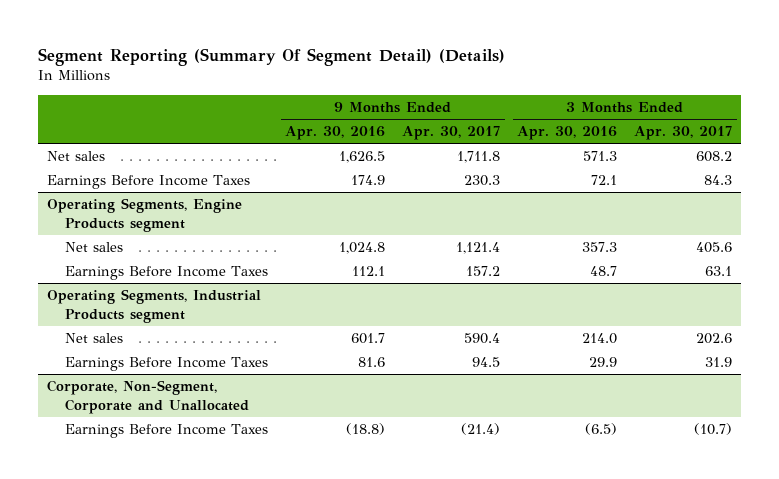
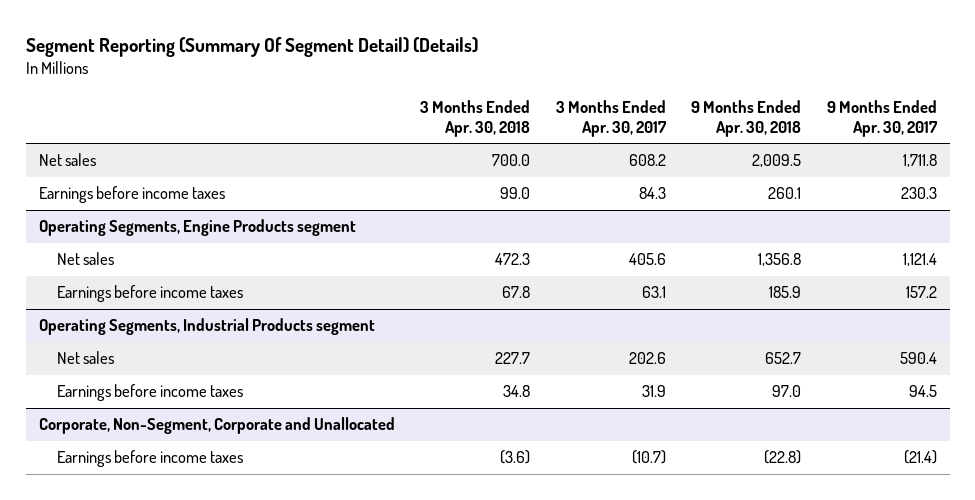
- | 9 Months Ended Apr. 30, 2016 | 9 Months Ended Apr. 30, 2017 | 3 Months Ended Apr. 30, 2016 | 3 Months Ended Apr. 30, 2017
+ | 3 Months Ended Apr. 30, 2018 | 3 Months Ended Apr. 30, 2017 | 9 Months Ended Apr. 30, 2018 | 9 Months Ended Apr. 30, 2017
- Earnings Before Income Taxes | 174.9 | 230.3 | 72.1 | 84.3
+ Earnings before income taxes | 99.0 | 84.3 | 260.1 | 230.3
@ Operating Segments, Engine Products segment
- Earnings Before Income Taxes | 112.1 | 157.2 | 48.7 | 63.1
+ Earnings before income taxes | 67.8 | 63.1 | 185.9 | 157.2
@ Operating Segments, Industrial Products segment
- Earnings Before Income Taxes | 81.6 | 94.5 | 29.9 | 31.9
+ Earnings before income taxes | 34.8 | 31.9 | 97.0 | 94.5
@ Corporate, Non-Segment, Corporate and Unallocated
- Earnings Before Income Taxes | (18.8) | (21.4) | (6.5) | (10.7)
+ Earnings before income taxes | (3.6) | (10.7) | (22.8) | (21.4)

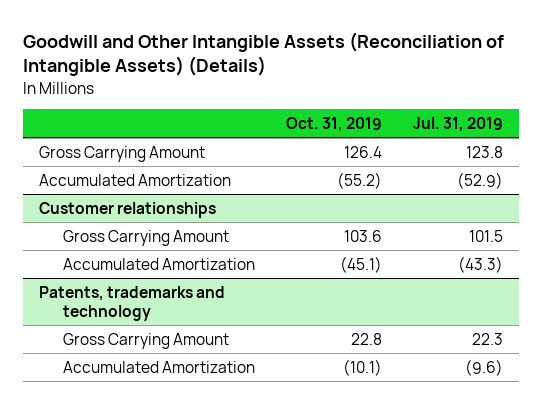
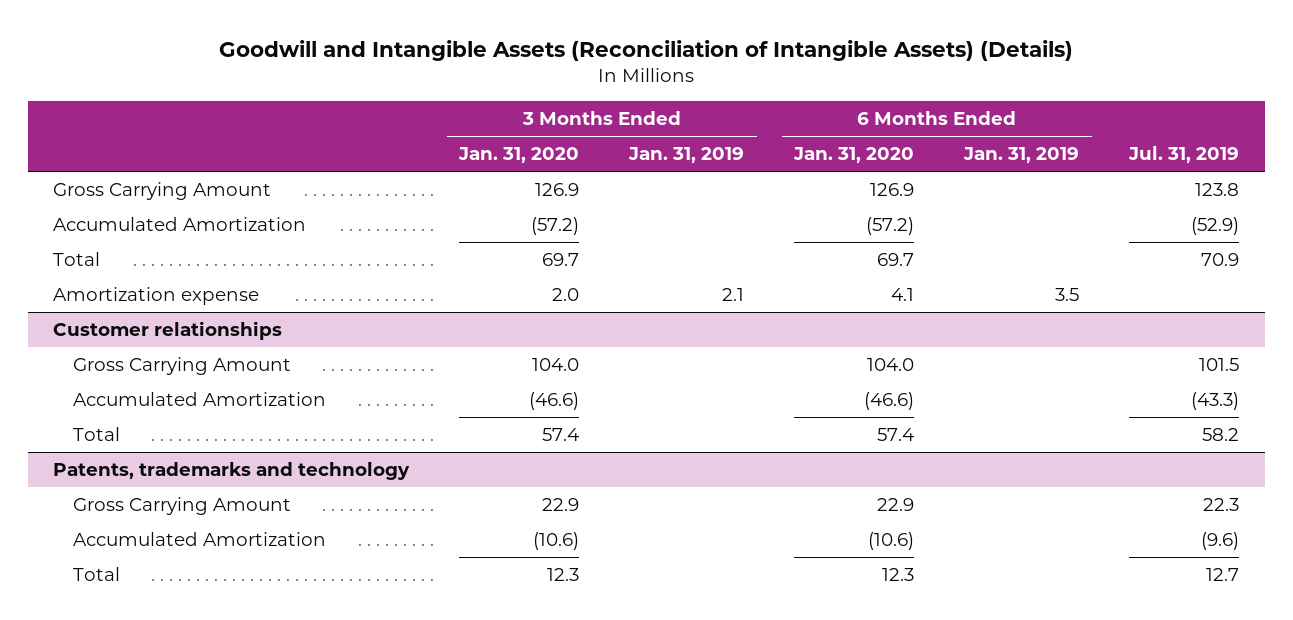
- Goodwill and Other Intangible Assets (Reconciliation of Intangible Assets) (Details)
+ Goodwill and Intangible Assets (Reconciliation of Intangible Assets) (Details)
- | Oct. 31, 2019 | Jul. 31, 2019
+ | 3 Months Ended Jan. 31, 2020 | 3 Months Ended Jan. 31, 2019 | 6 Months Ended Jan. 31, 2020 | 6 Months Ended Jan. 31, 2019 | Jul. 31, 2019
+ Total | 69.7 | | 69.7 | | 70.9
+ Amortization expense | 2.0 | 2.1 | 4.1 | 3.5 |
@ Customer relationships
+ Total | 57.4 | | 57.4 | | 58.2
@ Patents, trademarks and technology
+ Total | 12.3 | | 12.3 | | 12.7

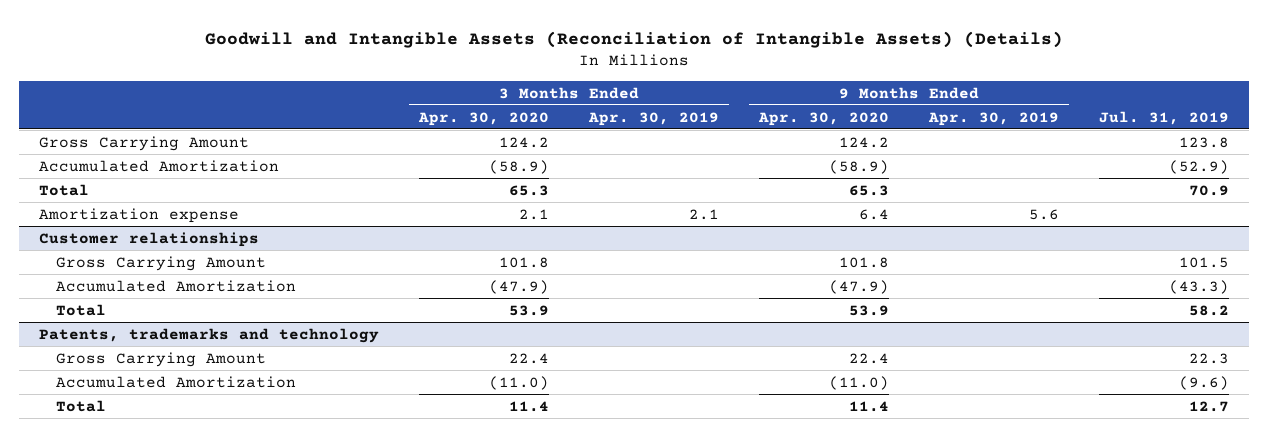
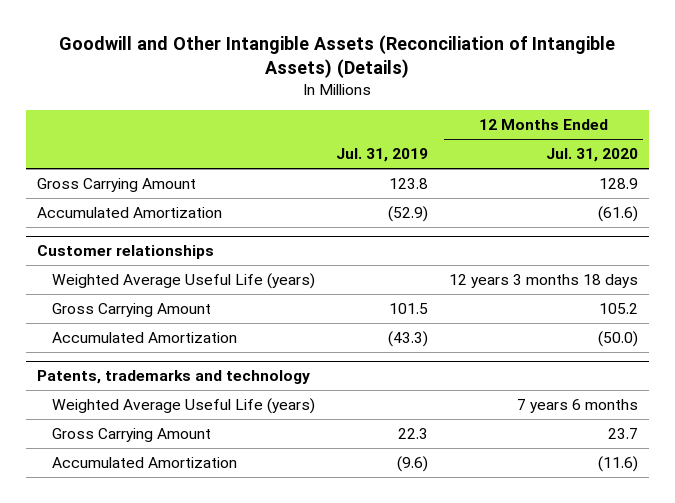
- Goodwill and Intangible Assets (Reconciliation of Intangible Assets) (Details)
+ Goodwill and Other Intangible Assets (Reconciliation of Intangible Assets) (Details)
- | 3 Months Ended Apr. 30, 2020 | 3 Months Ended Apr. 30, 2019 | 9 Months Ended Apr. 30, 2020 | 9 Months Ended Apr. 30, 2019 | Jul. 31, 2019
+ | Jul. 31, 2019 | 12 Months Ended Jul. 31, 2020
- Total | 65.3 | | 65.3 | | 70.9
- Amortization expense | 2.1 | 2.1 | 6.4 | 5.6 |
@ Customer relationships
+ Weighted Average Useful Life (years) | | 12 years 3 months 18 days
- Total | 53.9 | | 53.9 | | 58.2
@ Patents, trademarks and technology
+ Weighted Average Useful Life (years) | | 7 years 6 months
- Total | 11.4 | | 11.4 | | 12.7

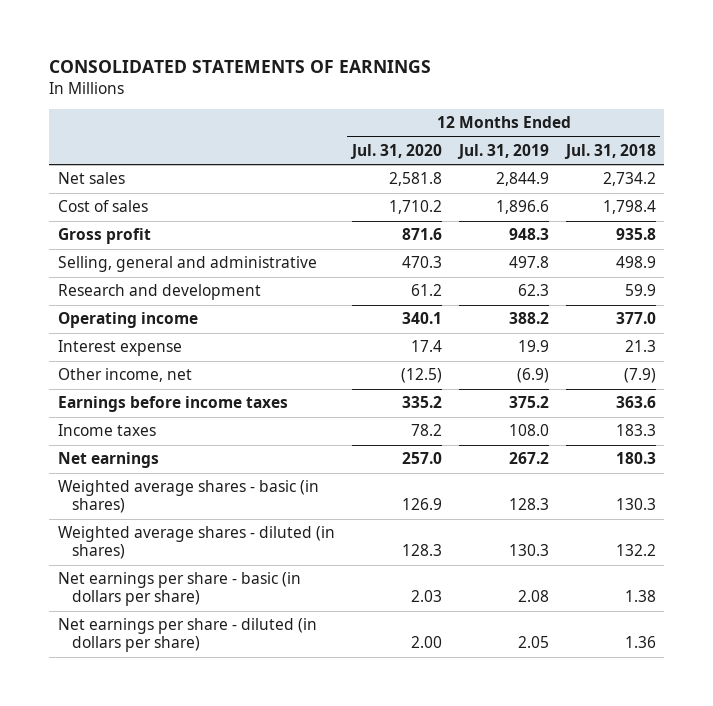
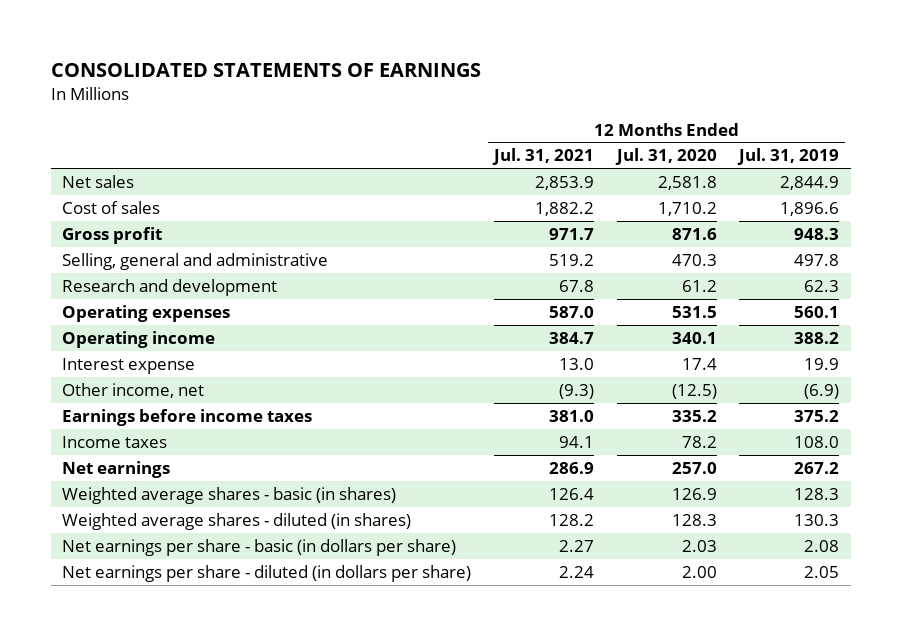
- | 12 Months Ended Jul. 31, 2020 | 12 Months Ended Jul. 31, 2019 | 12 Months Ended Jul. 31, 2018
+ | 12 Months Ended Jul. 31, 2021 | 12 Months Ended Jul. 31, 2020 | 12 Months Ended Jul. 31, 2019
+ Operating expenses | 587.0 | 531.5 | 560.1

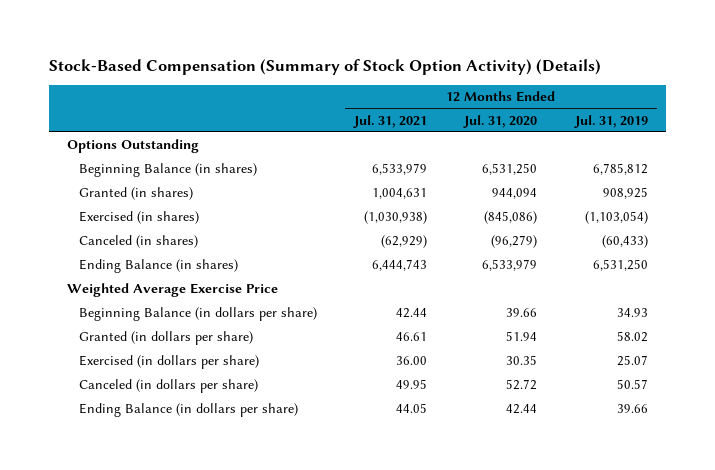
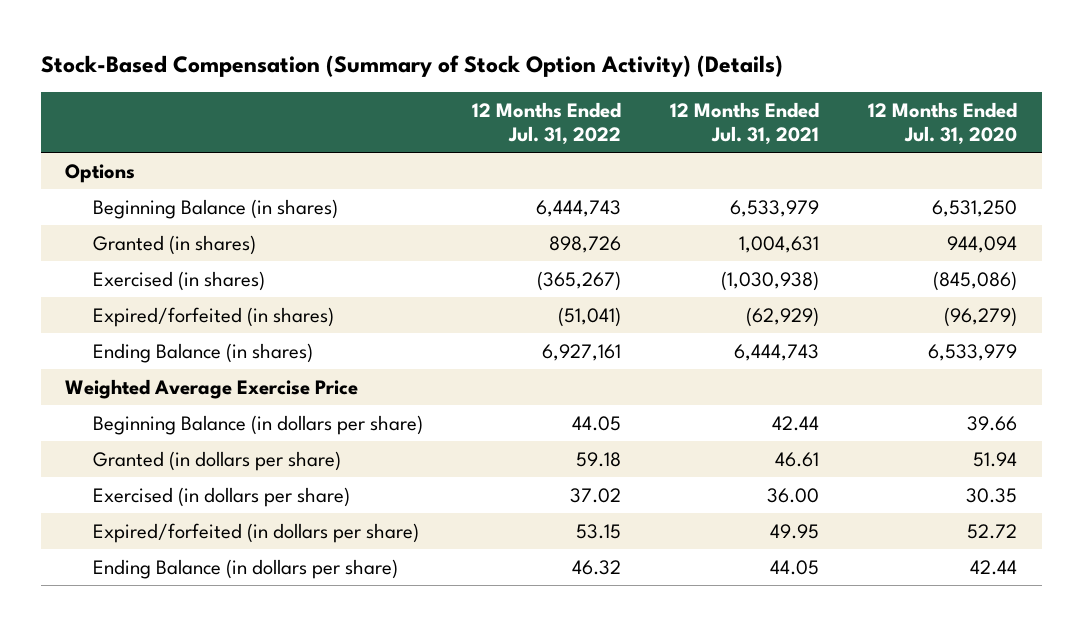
- | 12 Months Ended Jul. 31, 2021 | 12 Months Ended Jul. 31, 2020 | 12 Months Ended Jul. 31, 2019
+ | 12 Months Ended Jul. 31, 2022 | 12 Months Ended Jul. 31, 2021 | 12 Months Ended Jul. 31, 2020
- Options Outstanding
+ Options
- Canceled (in shares) | (62,929) | (96,279) | (60,433)
+ Expired/forfeited (in shares) | (51,041) | (62,929) | (96,279)
- Canceled (in dollars per share) | 49.95 | 52.72 | 50.57
+ Expired/forfeited (in dollars per share) | 53.15 | 49.95 | 52.72

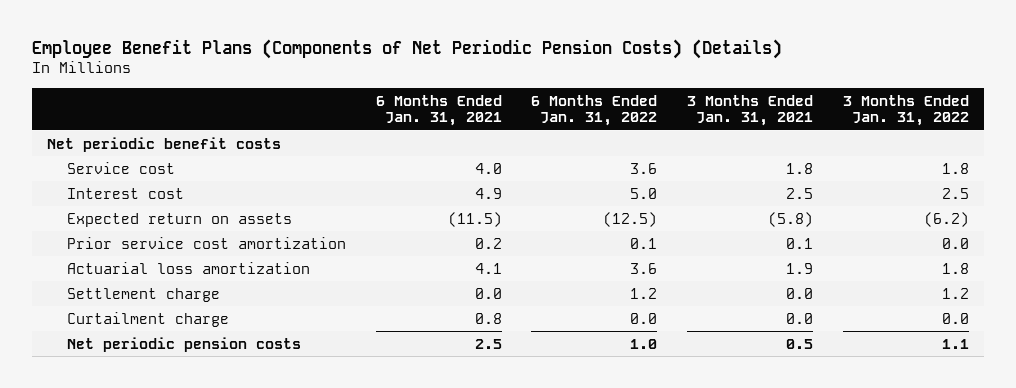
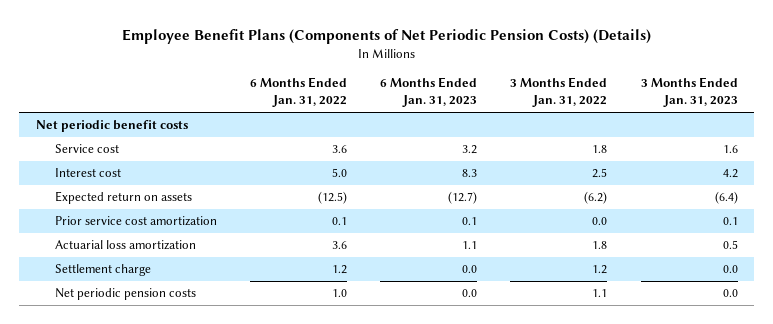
- | 6 Months Ended Jan. 31, 2021 | 6 Months Ended Jan. 31, 2022 | 3 Months Ended Jan. 31, 2021 | 3 Months Ended Jan. 31, 2022
+ | 6 Months Ended Jan. 31, 2022 | 6 Months Ended Jan. 31, 2023 | 3 Months Ended Jan. 31, 2022 | 3 Months Ended Jan. 31, 2023
- Curtailment charge | 0.8 | 0.0 | 0.0 | 0.0

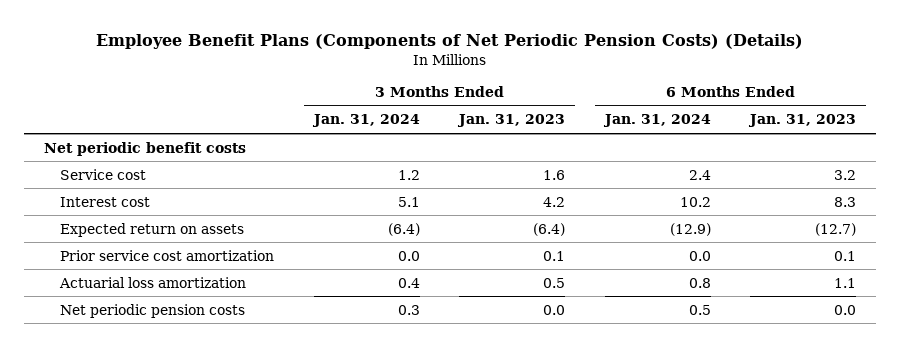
- | 6 Months Ended Jan. 31, 2022 | 6 Months Ended Jan. 31, 2023 | 3 Months Ended Jan. 31, 2022 | 3 Months Ended Jan. 31, 2023
+ | 3 Months Ended Jan. 31, 2024 | 3 Months Ended Jan. 31, 2023 | 6 Months Ended Jan. 31, 2024 | 6 Months Ended Jan. 31, 2023
- Settlement charge | 1.2 | 0.0 | 1.2 | 0.0

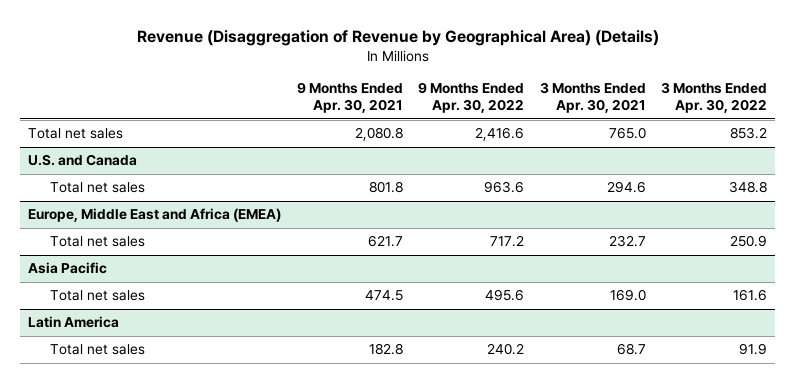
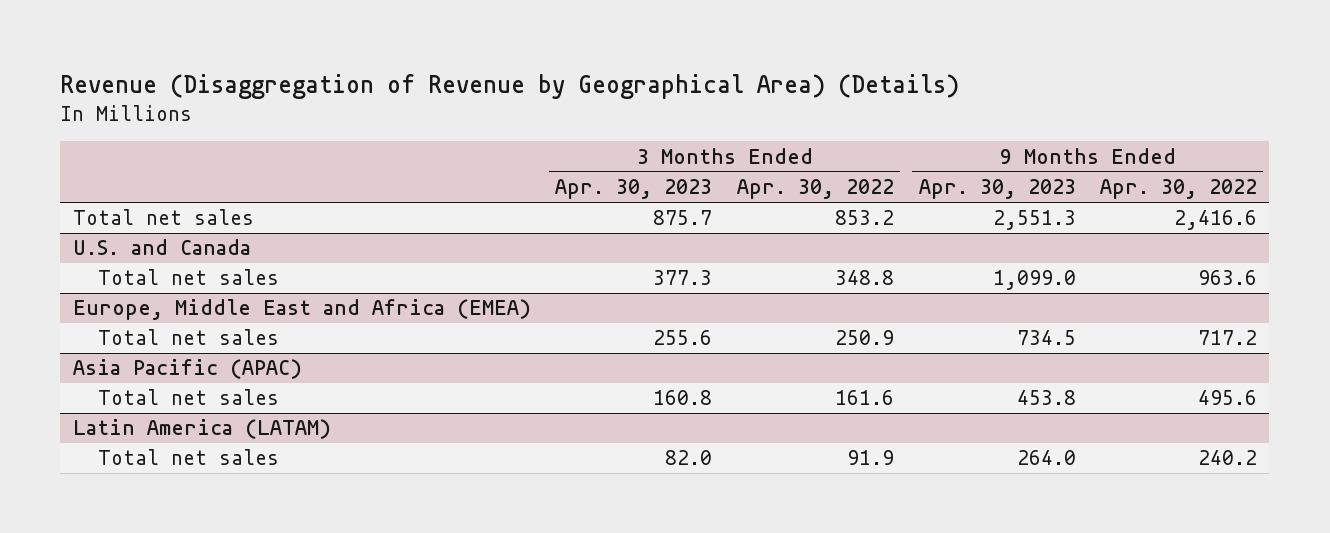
- | 9 Months Ended Apr. 30, 2021 | 9 Months Ended Apr. 30, 2022 | 3 Months Ended Apr. 30, 2021 | 3 Months Ended Apr. 30, 2022
+ | 3 Months Ended Apr. 30, 2023 | 3 Months Ended Apr. 30, 2022 | 9 Months Ended Apr. 30, 2023 | 9 Months Ended Apr. 30, 2022
- Asia Pacific
+ Asia Pacific (APAC)
- Latin America
+ Latin America (LATAM)

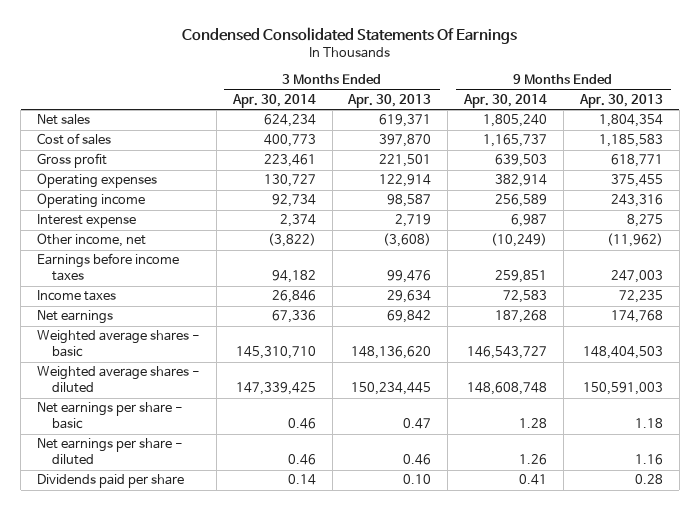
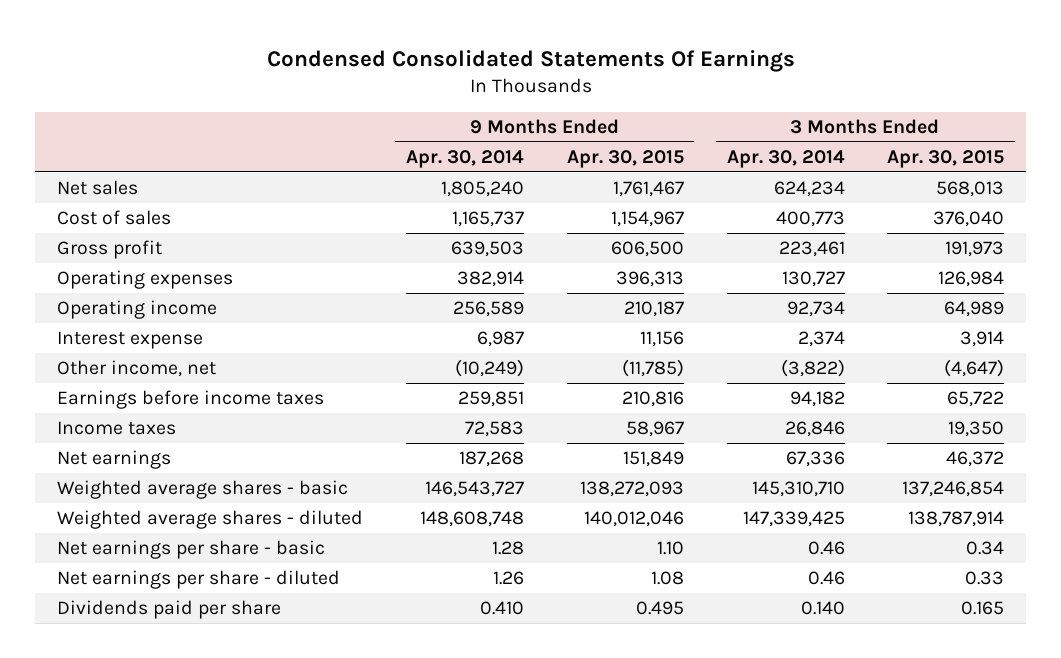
- | 3 Months Ended Apr. 30, 2014 | 3 Months Ended Apr. 30, 2013 | 9 Months Ended Apr. 30, 2014 | 9 Months Ended Apr. 30, 2013
+ | 9 Months Ended Apr. 30, 2014 | 9 Months Ended Apr. 30, 2015 | 3 Months Ended Apr. 30, 2014 | 3 Months Ended Apr. 30, 2015
- Dividends paid per share | 0.14 | 0.10 | 0.41 | 0.28
+ Dividends paid per share | 0.410 | 0.495 | 0.140 | 0.165

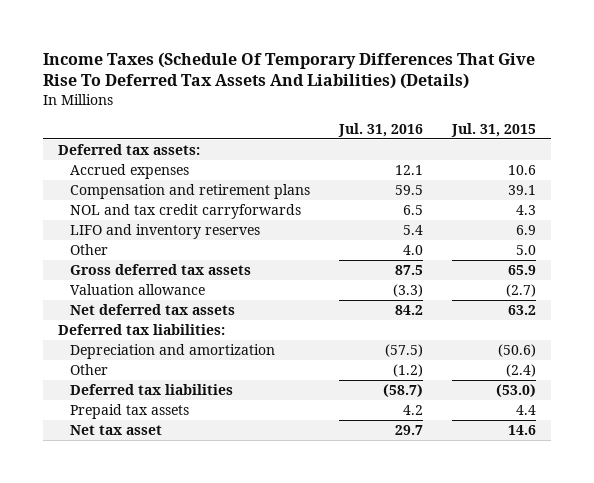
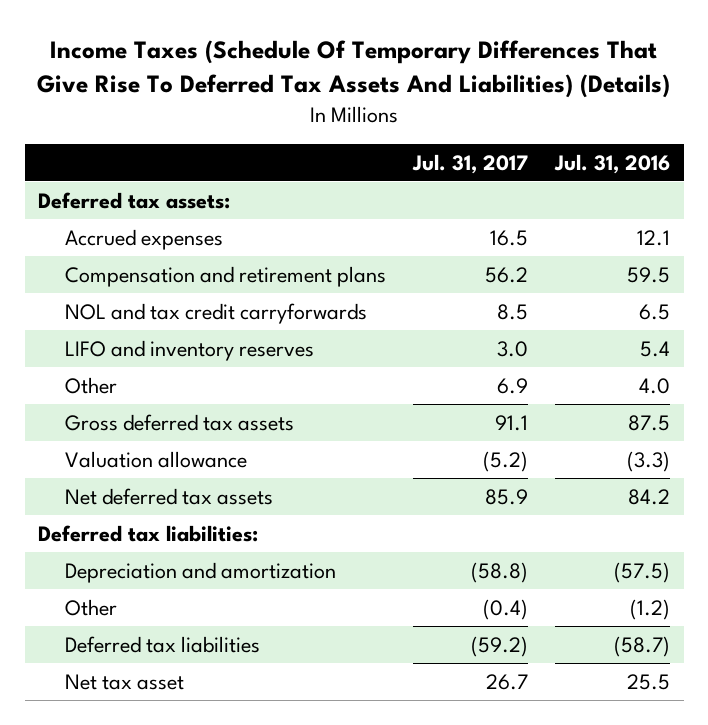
- | Jul. 31, 2016 | Jul. 31, 2015
+ | Jul. 31, 2017 | Jul. 31, 2016
- Prepaid tax assets | 4.2 | 4.4
- Net tax asset | 29.7 | 14.6
+ Net tax asset | 26.7 | 25.5

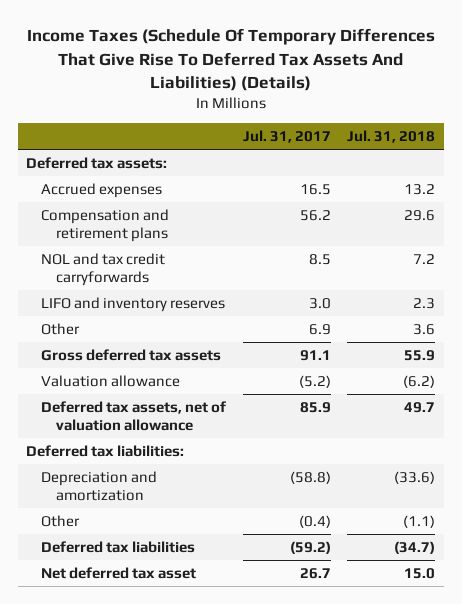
- | Jul. 31, 2017 | Jul. 31, 2016
+ | Jul. 31, 2017 | Jul. 31, 2018
- Net deferred tax assets | 85.9 | 84.2
+ Deferred tax assets, net of valuation allowance | 85.9 | 49.7
- Net tax asset | 26.7 | 25.5
+ Net deferred tax asset | 26.7 | 15.0

